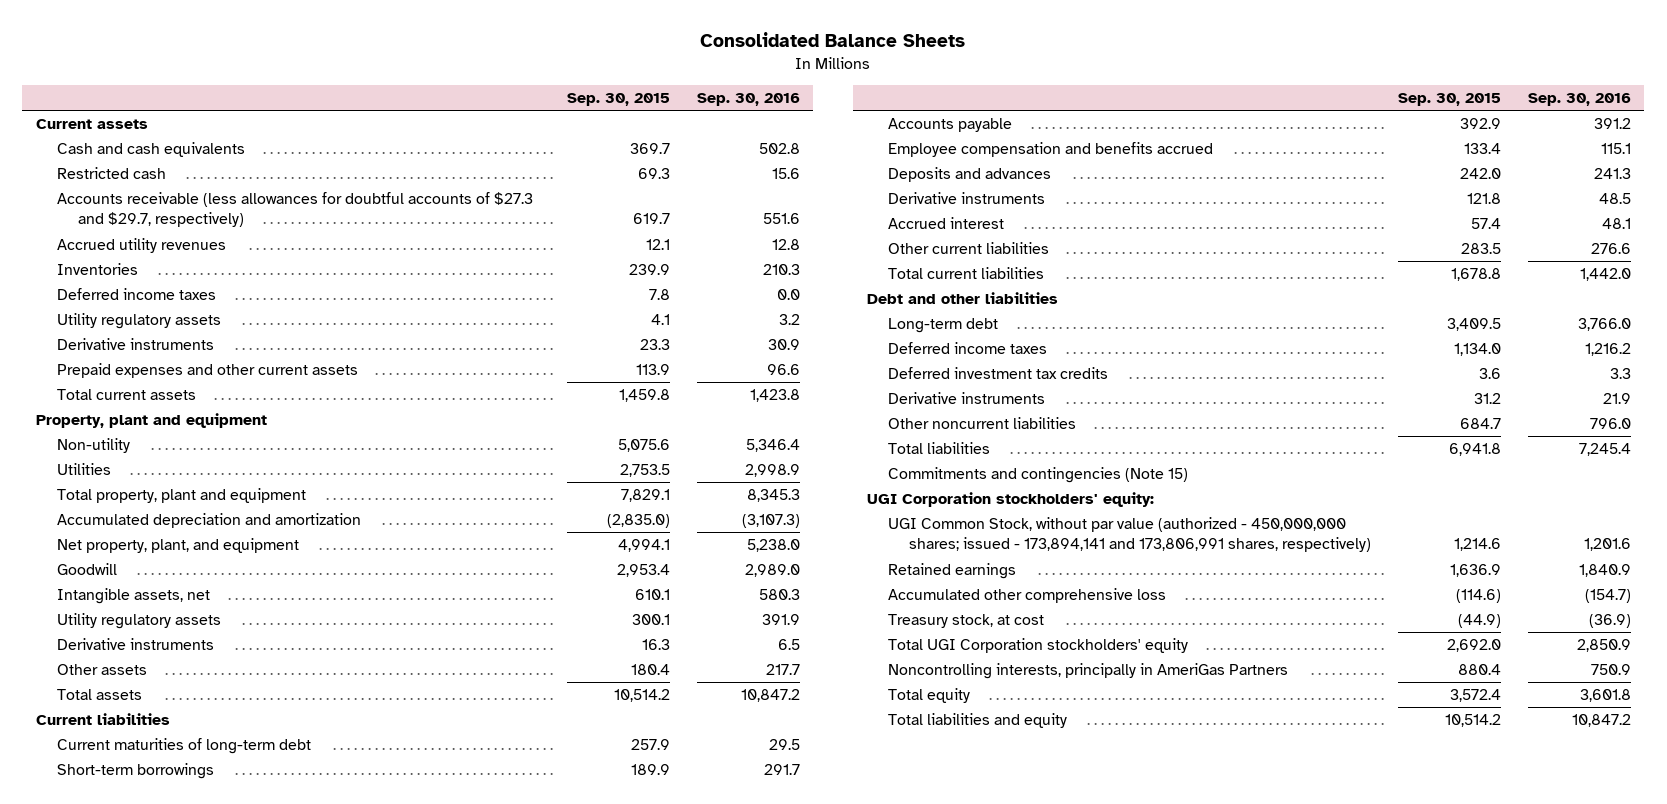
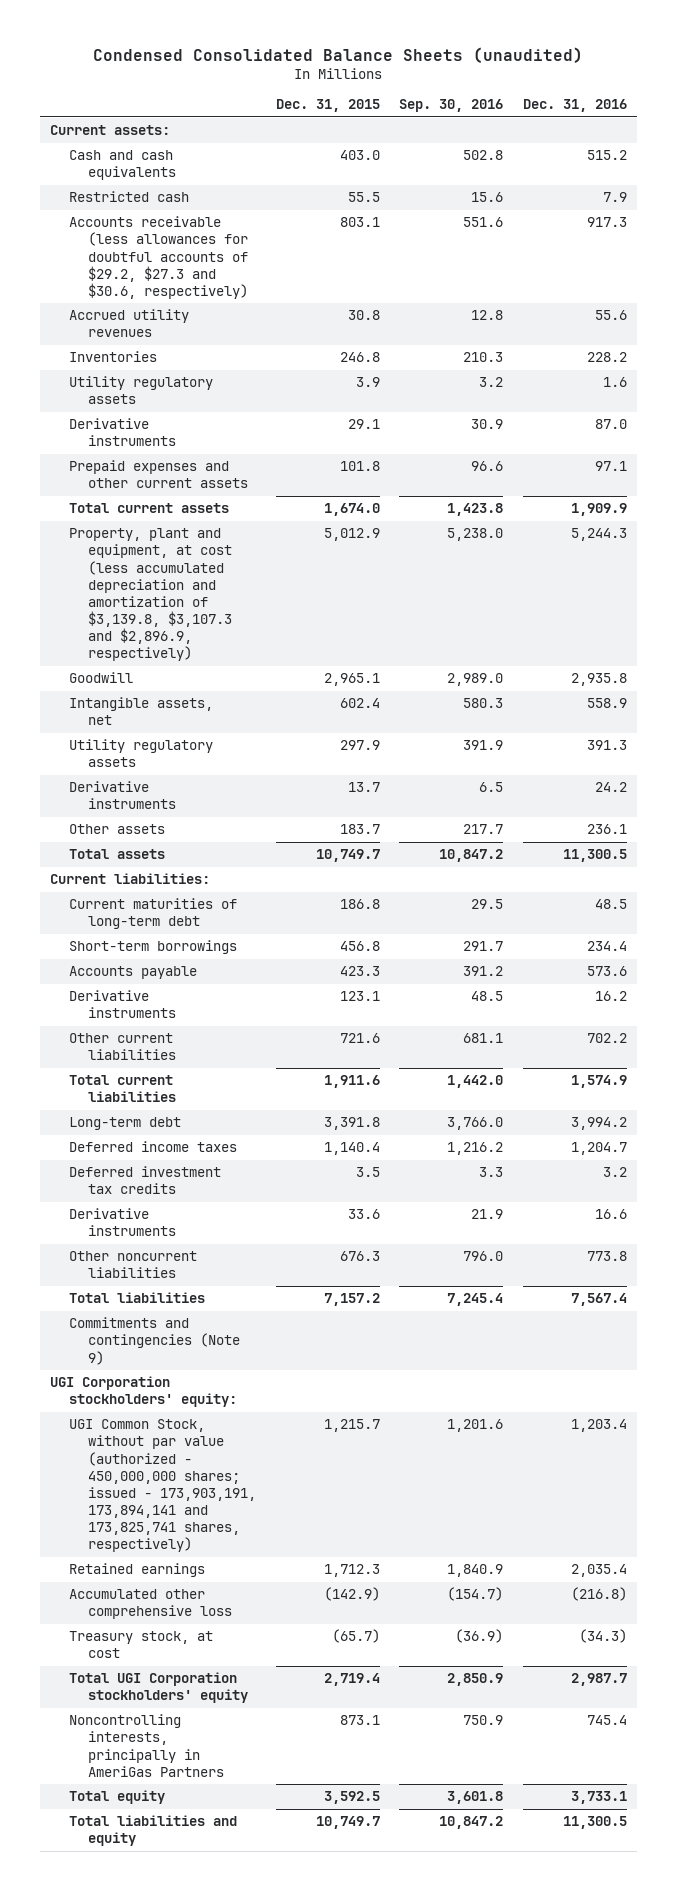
- Consolidated Balance Sheets
+ Condensed Consolidated Balance Sheets (unaudited)
- | Sep. 30, 2015 | Sep. 30, 2016
+ | Dec. 31, 2015 | Sep. 30, 2016 | Dec. 31, 2016
- Current assets
+ Current assets:
- Accounts receivable (less allowances for doubtful accounts of $27.3 and $29.7, respectively) | 619.7 | 551.6
+ Accounts receivable (less allowances for doubtful accounts of $29.2, $27.3 and $30.6, respectively) | 803.1 | 551.6 | 917.3
- Deferred income taxes | 7.8 | 0.0
- Property, plant and equipment
- Non-utility | 5,075.6 | 5,346.4
- Utilities | 2,753.5 | 2,998.9
- Total property, plant and equipment | 7,829.1 | 8,345.3
- Accumulated depreciation and amortization | (2,835.0) | (3,107.3)
- Net property, plant, and equipment | 4,994.1 | 5,238.0
+ Property, plant and equipment, at cost (less accumulated depreciation and amortization of $3,139.8, $3,107.3 and $2,896.9, respectively) | 5,012.9 | 5,238.0 | 5,244.3
- Current liabilities
+ Current liabilities:
- Employee compensation and benefits accrued | 133.4 | 115.1
- Deposits and advances | 242.0 | 241.3
- Accrued interest | 57.4 | 48.1
- Other current liabilities | 283.5 | 276.6
+ Other current liabilities | 721.6 | 681.1 | 702.2
- Debt and other liabilities
- Commitments and contingencies (Note 15)
+ Commitments and contingencies (Note 9)
- UGI Common Stock, without par value (authorized - 450,000,000 shares; issued - 173,894,141 and 173,806,991 shares, respectively) | 1,214.6 | 1,201.6
+ UGI Common Stock, without par value (authorized - 450,000,000 shares; issued - 173,903,191, 173,894,141 and 173,825,741 shares, respectively) | 1,215.7 | 1,201.6 | 1,203.4

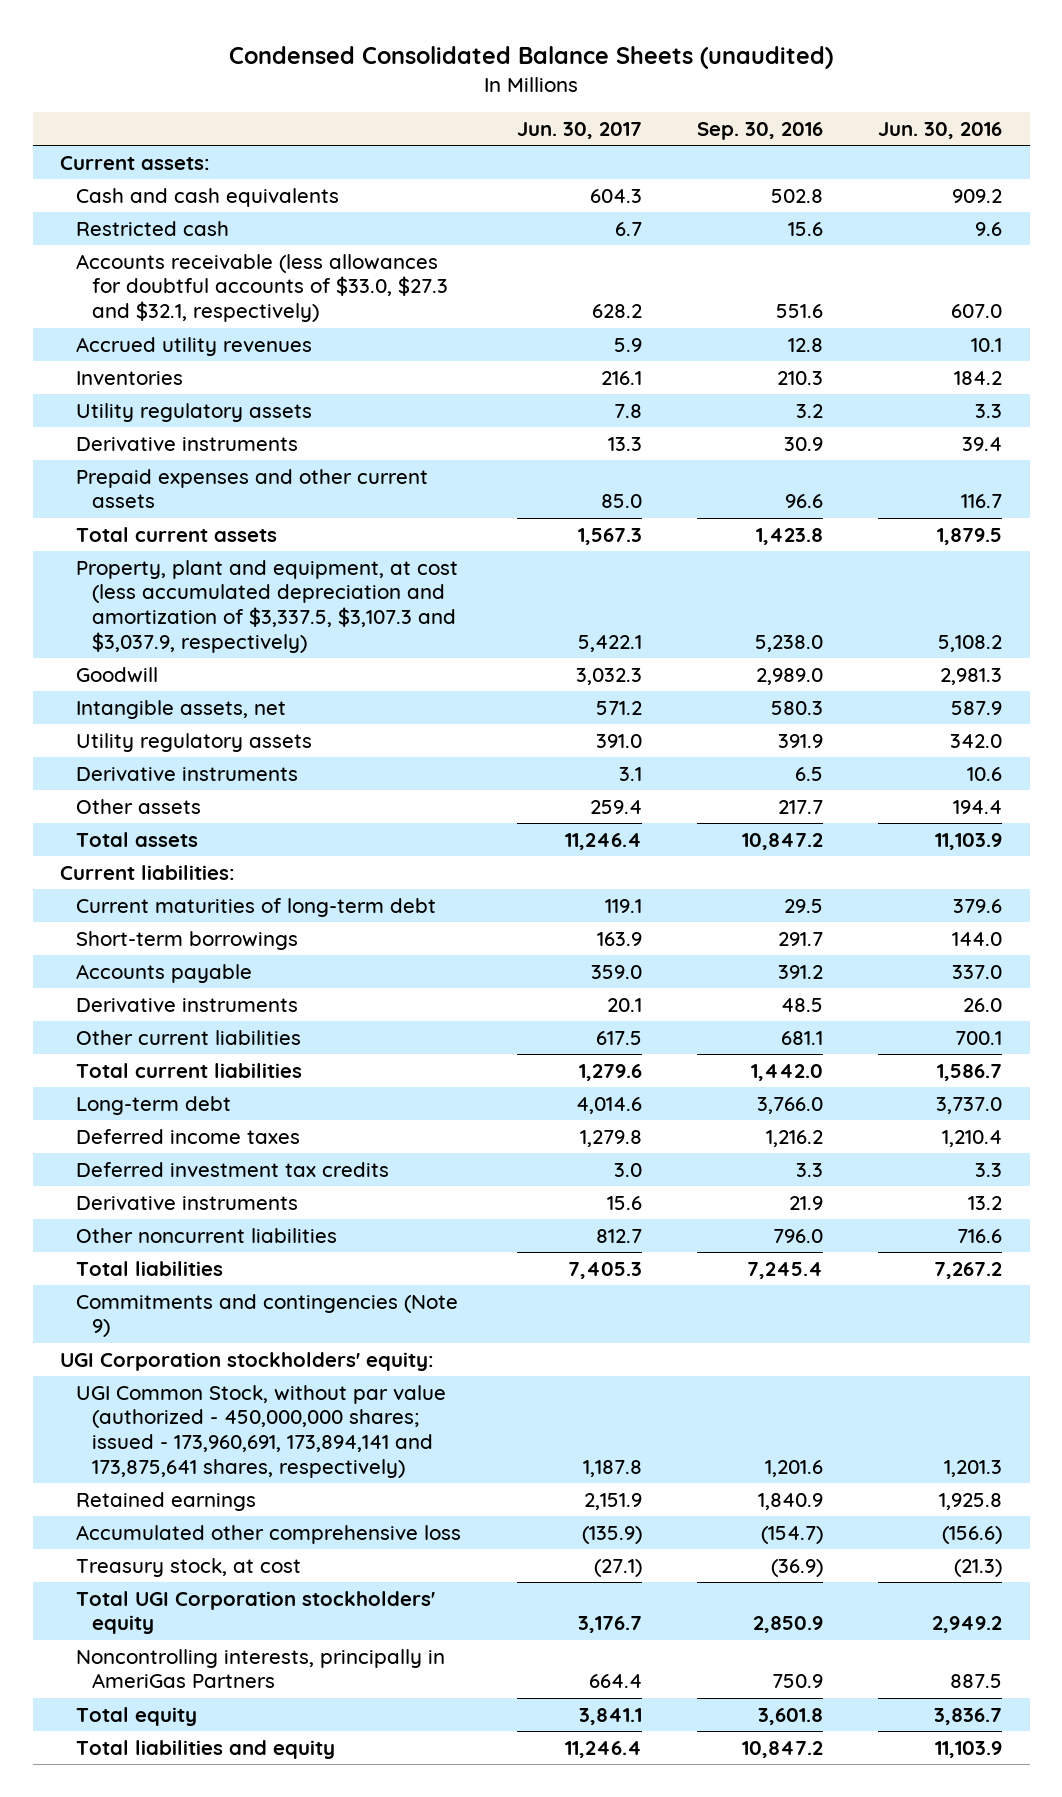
- | Dec. 31, 2015 | Sep. 30, 2016 | Dec. 31, 2016
+ | Jun. 30, 2017 | Sep. 30, 2016 | Jun. 30, 2016
- Accounts receivable (less allowances for doubtful accounts of $29.2, $27.3 and $30.6, respectively) | 803.1 | 551.6 | 917.3
+ Accounts receivable (less allowances for doubtful accounts of $33.0, $27.3 and $32.1, respectively) | 628.2 | 551.6 | 607.0
- Property, plant and equipment, at cost (less accumulated depreciation and amortization of $3,139.8, $3,107.3 and $2,896.9, respectively) | 5,012.9 | 5,238.0 | 5,244.3
+ Property, plant and equipment, at cost (less accumulated depreciation and amortization of $3,337.5, $3,107.3 and $3,037.9, respectively) | 5,422.1 | 5,238.0 | 5,108.2
- UGI Common Stock, without par value (authorized - 450,000,000 shares; issued - 173,903,191, 173,894,141 and 173,825,741 shares, respectively) | 1,215.7 | 1,201.6 | 1,203.4
+ UGI Common Stock, without par value (authorized - 450,000,000 shares; issued - 173,960,691, 173,894,141 and 173,875,641 shares, respectively) | 1,187.8 | 1,201.6 | 1,201.3

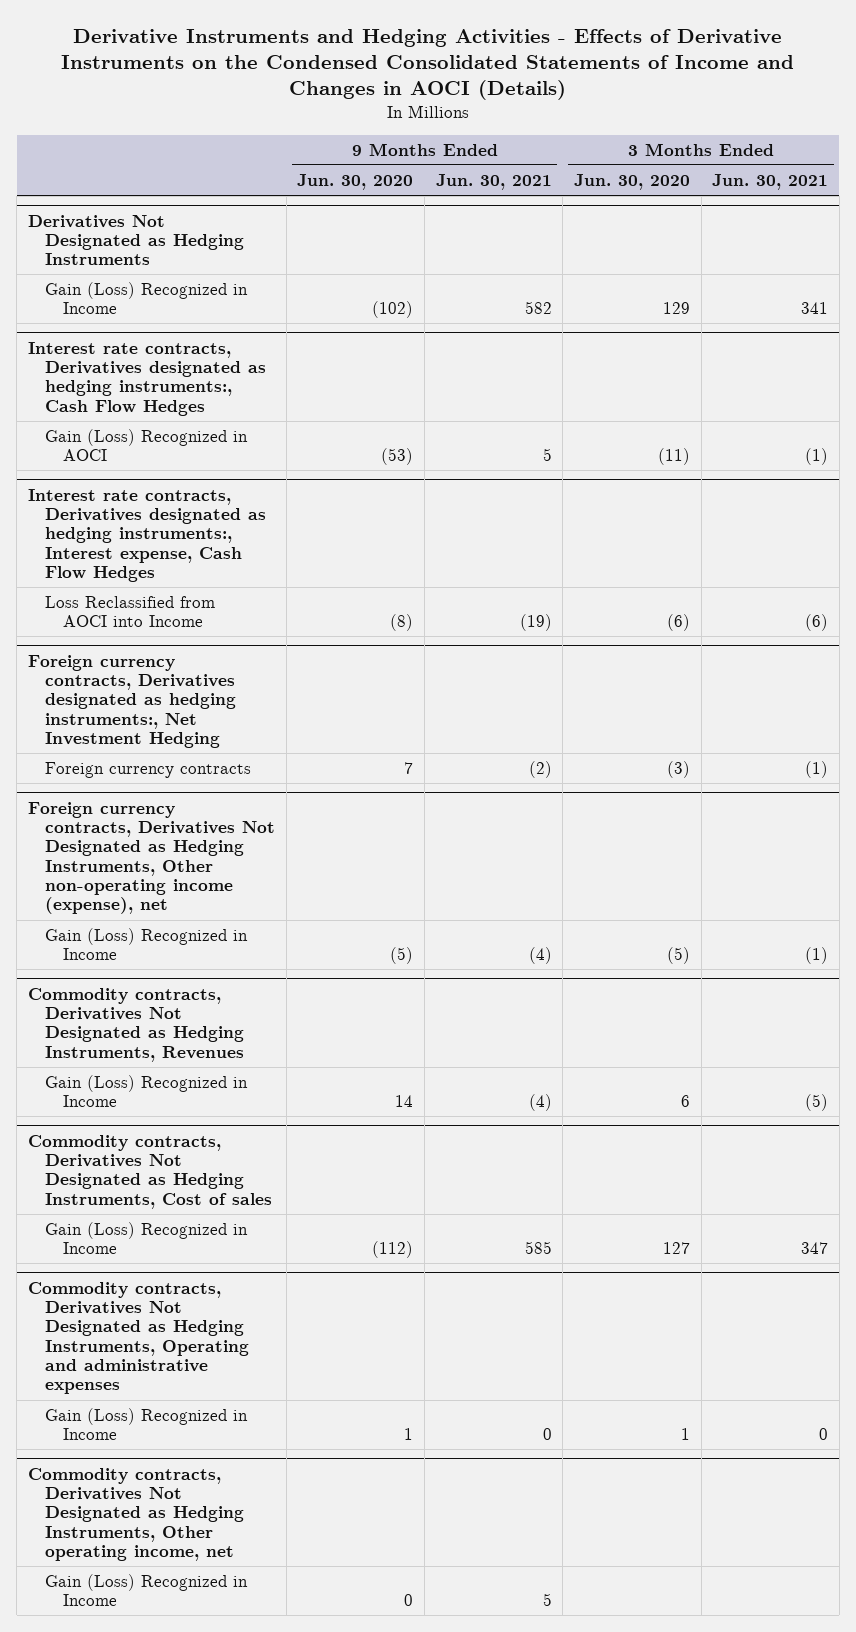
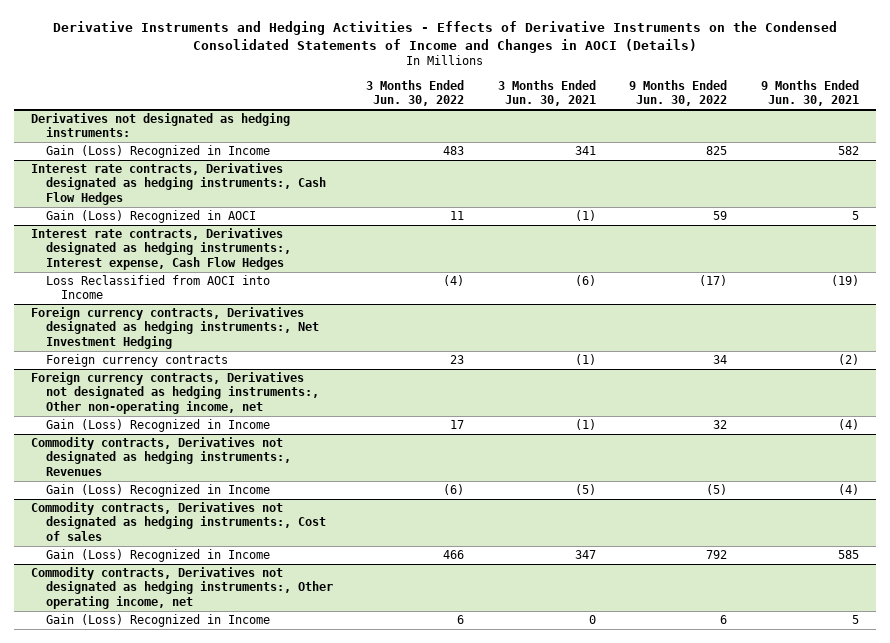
- | 9 Months Ended Jun. 30, 2020 | 9 Months Ended Jun. 30, 2021 | 3 Months Ended Jun. 30, 2020 | 3 Months Ended Jun. 30, 2021
+ | 3 Months Ended Jun. 30, 2022 | 3 Months Ended Jun. 30, 2021 | 9 Months Ended Jun. 30, 2022 | 9 Months Ended Jun. 30, 2021
- Derivatives Not Designated as Hedging Instruments
+ Derivatives not designated as hedging instruments:
- Foreign currency contracts, Derivatives Not Designated as Hedging Instruments, Other non-operating income (expense), net
+ Foreign currency contracts, Derivatives not designated as hedging instruments:, Other non-operating income, net
- Commodity contracts, Derivatives Not Designated as Hedging Instruments, Revenues
+ Commodity contracts, Derivatives not designated as hedging instruments:, Revenues
- Commodity contracts, Derivatives Not Designated as Hedging Instruments, Cost of sales
+ Commodity contracts, Derivatives not designated as hedging instruments:, Cost of sales
- Commodity contracts, Derivatives Not Designated as Hedging Instruments, Operating and administrative expenses
- Gain (Loss) Recognized in Income | 1 | 0 | 1 | 0
- Commodity contracts, Derivatives Not Designated as Hedging Instruments, Other operating income, net
- Gain (Loss) Recognized in Income | 0 | 5 | |
+ Commodity contracts, Derivatives not designated as hedging instruments:, Other operating income, net
+ Gain (Loss) Recognized in Income | 6 | 0 | 6 | 5

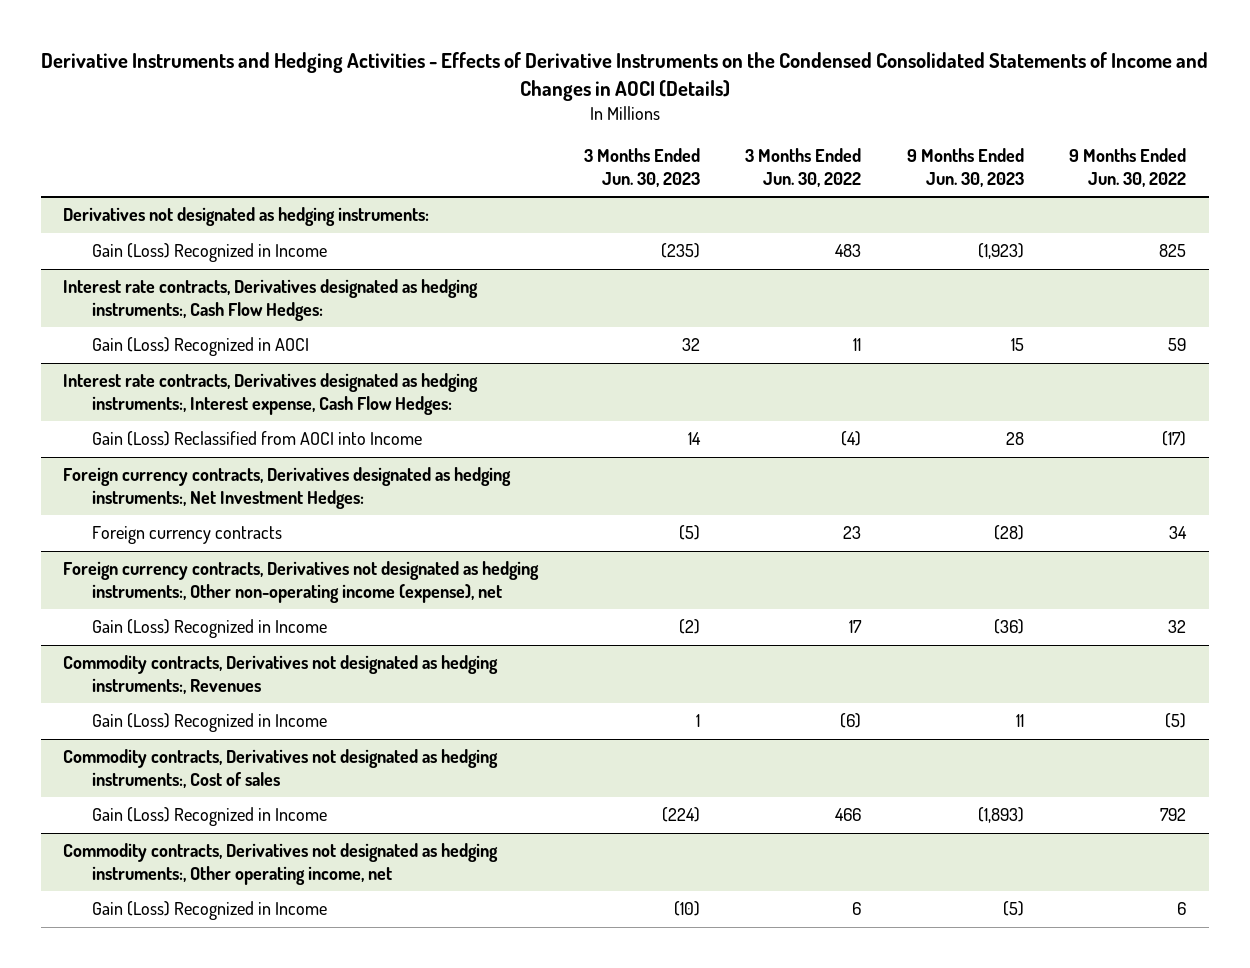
- | 3 Months Ended Jun. 30, 2022 | 3 Months Ended Jun. 30, 2021 | 9 Months Ended Jun. 30, 2022 | 9 Months Ended Jun. 30, 2021
+ | 3 Months Ended Jun. 30, 2023 | 3 Months Ended Jun. 30, 2022 | 9 Months Ended Jun. 30, 2023 | 9 Months Ended Jun. 30, 2022
- Interest rate contracts, Derivatives designated as hedging instruments:, Cash Flow Hedges
+ Interest rate contracts, Derivatives designated as hedging instruments:, Cash Flow Hedges:
- Interest rate contracts, Derivatives designated as hedging instruments:, Interest expense, Cash Flow Hedges
- Loss Reclassified from AOCI into Income | (4) | (6) | (17) | (19)
- Foreign currency contracts, Derivatives designated as hedging instruments:, Net Investment Hedging
+ Interest rate contracts, Derivatives designated as hedging instruments:, Interest expense, Cash Flow Hedges:
+ Gain (Loss) Reclassified from AOCI into Income | 14 | (4) | 28 | (17)
+ Foreign currency contracts, Derivatives designated as hedging instruments:, Net Investment Hedges:
- Foreign currency contracts, Derivatives not designated as hedging instruments:, Other non-operating income, net
+ Foreign currency contracts, Derivatives not designated as hedging instruments:, Other non-operating income (expense), net

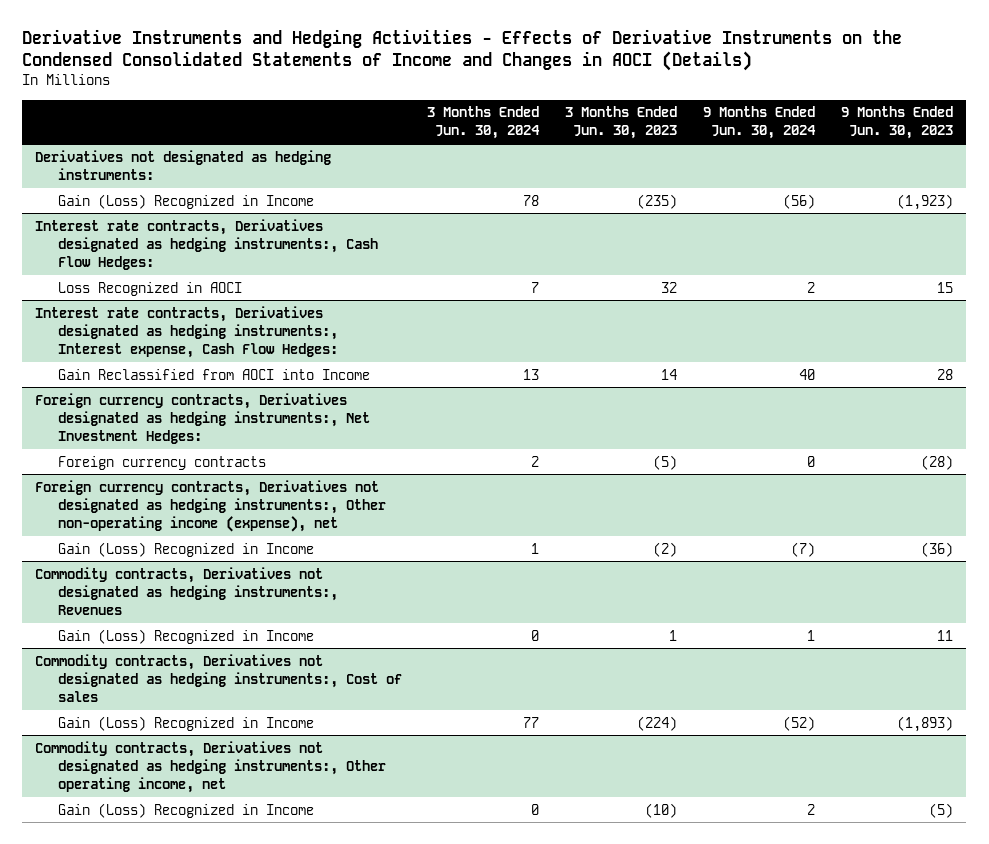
- | 3 Months Ended Jun. 30, 2023 | 3 Months Ended Jun. 30, 2022 | 9 Months Ended Jun. 30, 2023 | 9 Months Ended Jun. 30, 2022
+ | 3 Months Ended Jun. 30, 2024 | 3 Months Ended Jun. 30, 2023 | 9 Months Ended Jun. 30, 2024 | 9 Months Ended Jun. 30, 2023
@ Interest rate contracts, Derivatives designated as hedging instruments:, Cash Flow Hedges:
- Gain (Loss) Recognized in AOCI | 32 | 11 | 15 | 59
+ Loss Recognized in AOCI | 7 | 32 | 2 | 15
@ Interest rate contracts, Derivatives designated as hedging instruments:, Interest expense, Cash Flow Hedges:
- Gain (Loss) Reclassified from AOCI into Income | 14 | (4) | 28 | (17)
+ Gain Reclassified from AOCI into Income | 13 | 14 | 40 | 28

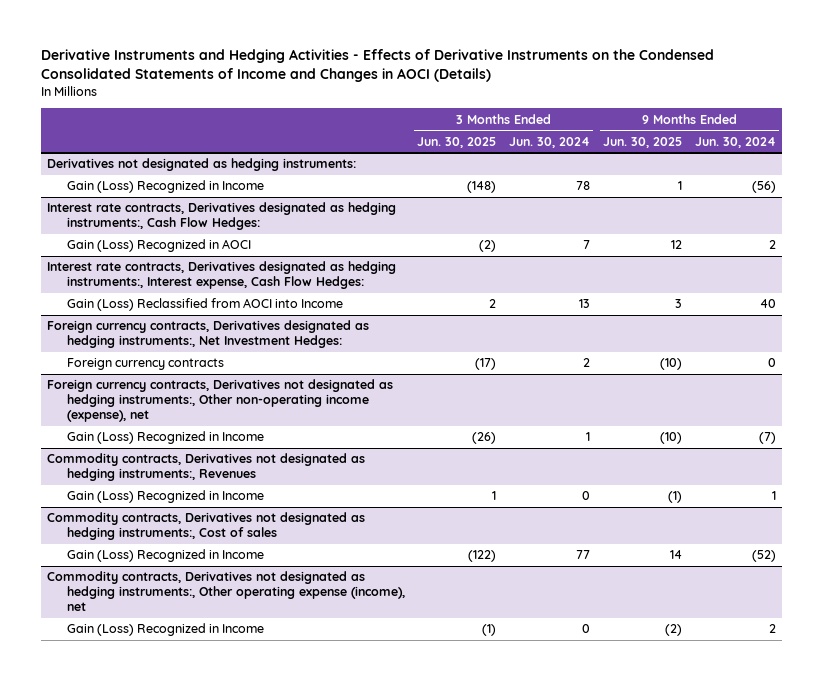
- | 3 Months Ended Jun. 30, 2024 | 3 Months Ended Jun. 30, 2023 | 9 Months Ended Jun. 30, 2024 | 9 Months Ended Jun. 30, 2023
+ | 3 Months Ended Jun. 30, 2025 | 3 Months Ended Jun. 30, 2024 | 9 Months Ended Jun. 30, 2025 | 9 Months Ended Jun. 30, 2024
@ Interest rate contracts, Derivatives designated as hedging instruments:, Cash Flow Hedges:
- Loss Recognized in AOCI | 7 | 32 | 2 | 15
+ Gain (Loss) Recognized in AOCI | (2) | 7 | 12 | 2
@ Interest rate contracts, Derivatives designated as hedging instruments:, Interest expense, Cash Flow Hedges:
- Gain Reclassified from AOCI into Income | 13 | 14 | 40 | 28
+ Gain (Loss) Reclassified from AOCI into Income | 2 | 13 | 3 | 40
- Commodity contracts, Derivatives not designated as hedging instruments:, Other operating income, net
+ Commodity contracts, Derivatives not designated as hedging instruments:, Other operating expense (income), net

